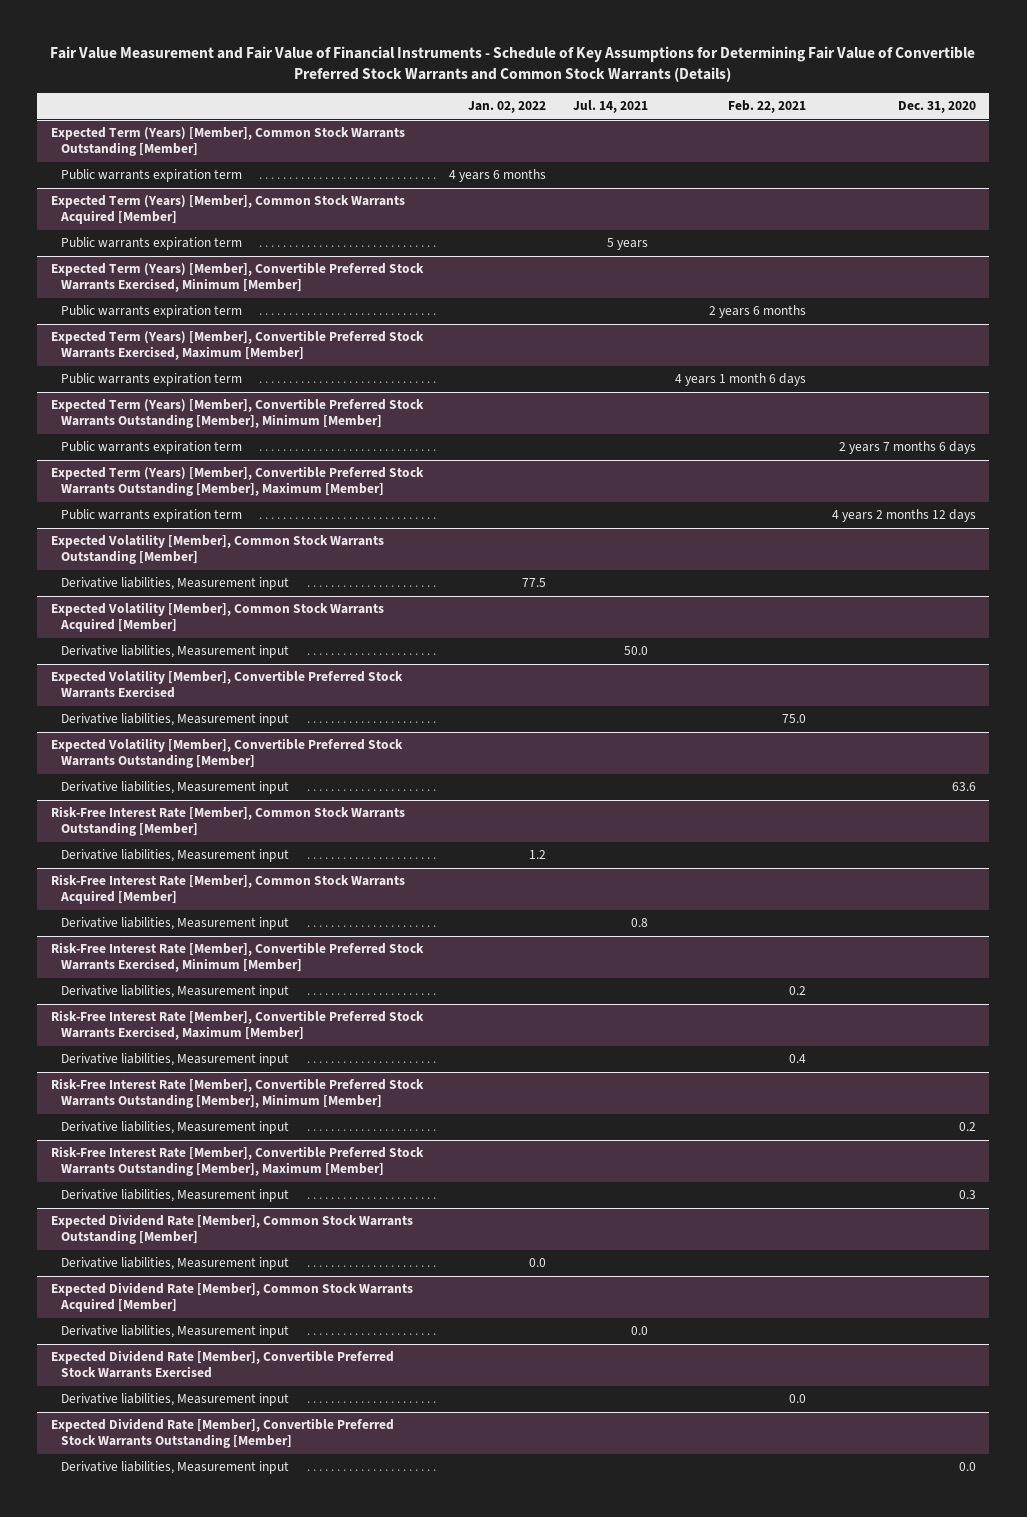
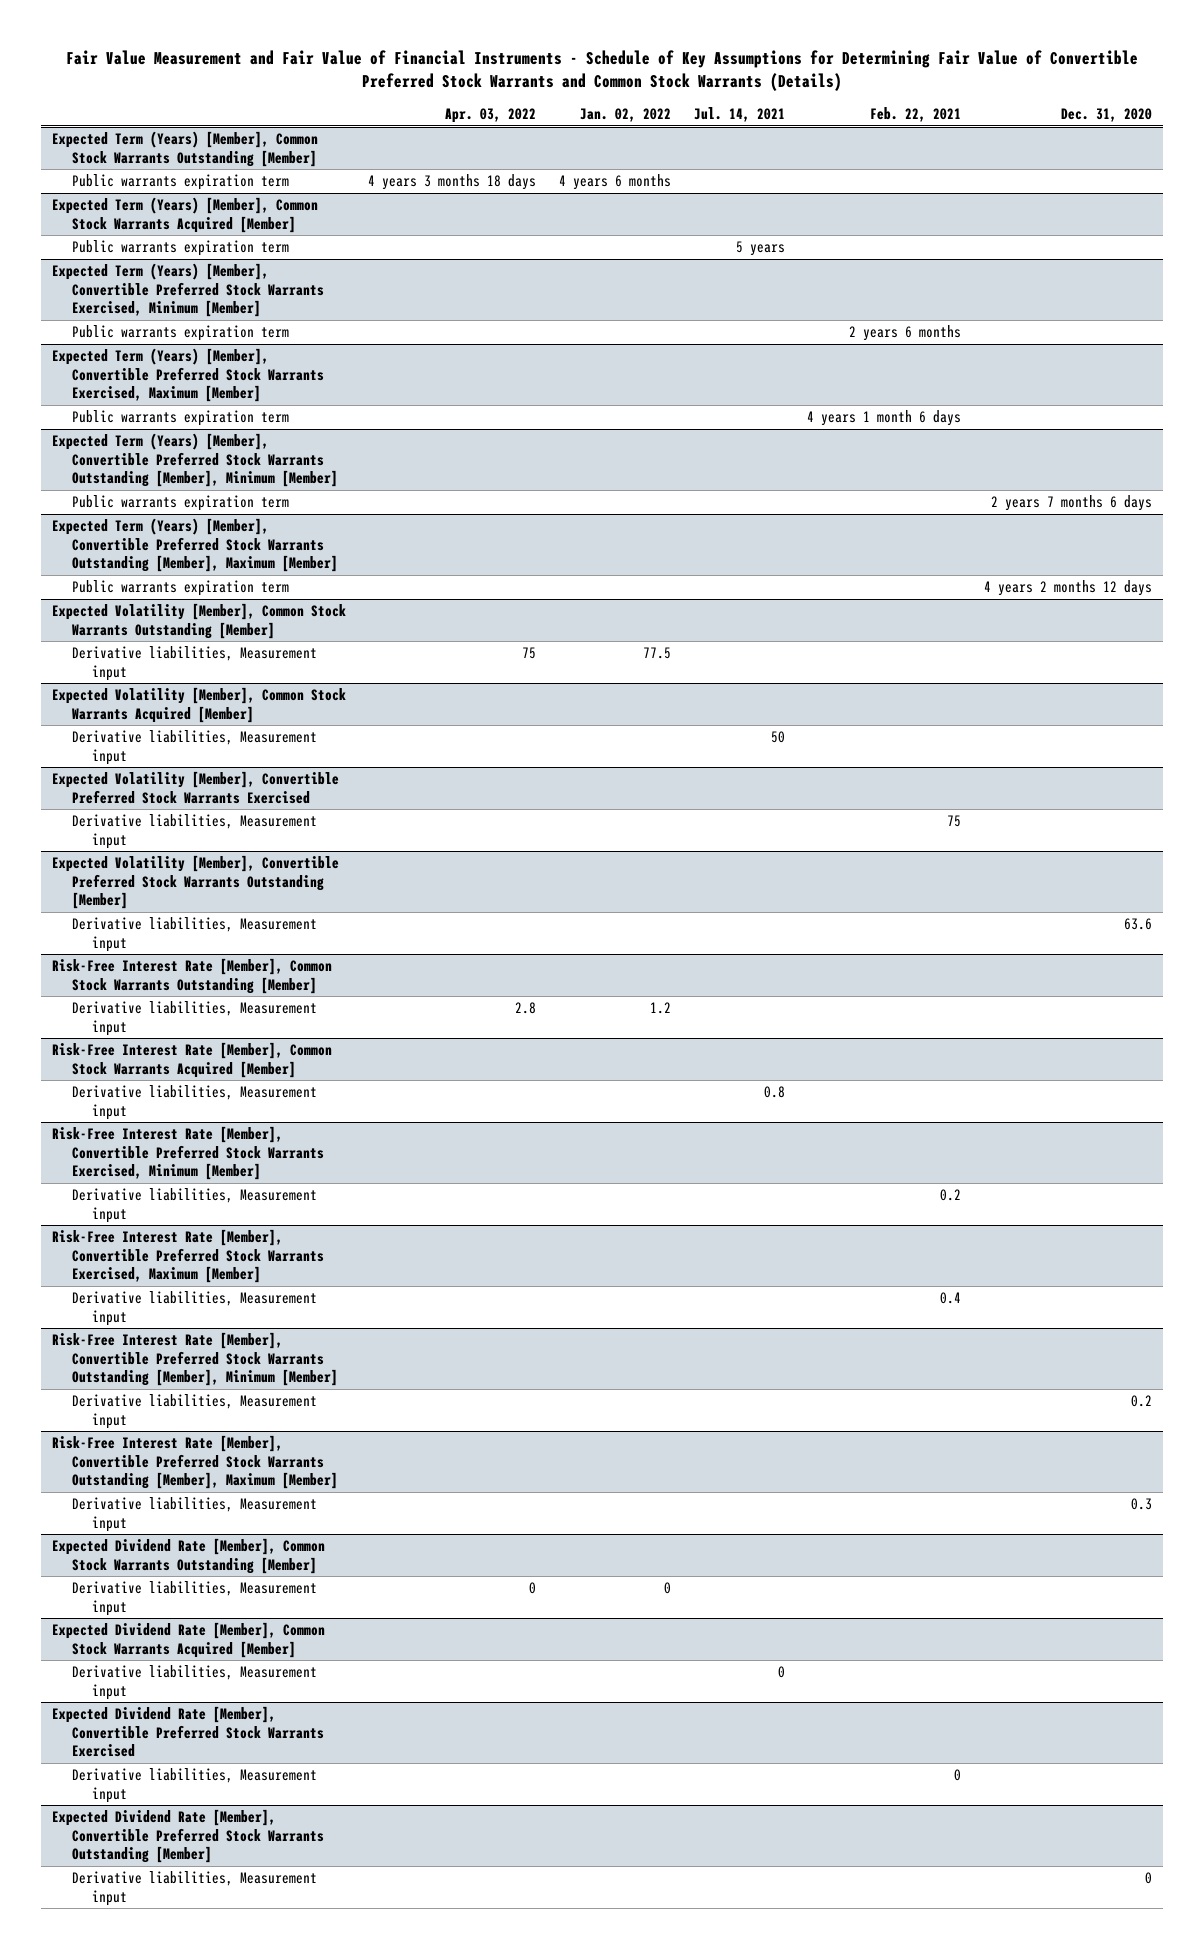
- | Jan. 02, 2022 | Jul. 14, 2021 | Feb. 22, 2021 | Dec. 31, 2020
+ | Apr. 03, 2022 | Jan. 02, 2022 | Jul. 14, 2021 | Feb. 22, 2021 | Dec. 31, 2020
@ Expected Volatility [Member], Common Stock Warrants Acquired [Member]
- Derivative liabilities, Measurement input | | 50.0 | |
+ Derivative liabilities, Measurement input | | | 50 | |
@ Expected Volatility [Member], Convertible Preferred Stock Warrants Exercised
- Derivative liabilities, Measurement input | | | 75.0 |
+ Derivative liabilities, Measurement input | | | | 75 |
@ Expected Dividend Rate [Member], Common Stock Warrants Outstanding [Member]
- Derivative liabilities, Measurement input | 0.0 | | |
+ Derivative liabilities, Measurement input | 0 | 0 | | |
@ Expected Dividend Rate [Member], Common Stock Warrants Acquired [Member]
- Derivative liabilities, Measurement input | | 0.0 | |
+ Derivative liabilities, Measurement input | | | 0 | |
@ Expected Dividend Rate [Member], Convertible Preferred Stock Warrants Exercised
- Derivative liabilities, Measurement input | | | 0.0 |
+ Derivative liabilities, Measurement input | | | | 0 |
@ Expected Dividend Rate [Member], Convertible Preferred Stock Warrants Outstanding [Member]
- Derivative liabilities, Measurement input | | | | 0.0
+ Derivative liabilities, Measurement input | | | | | 0

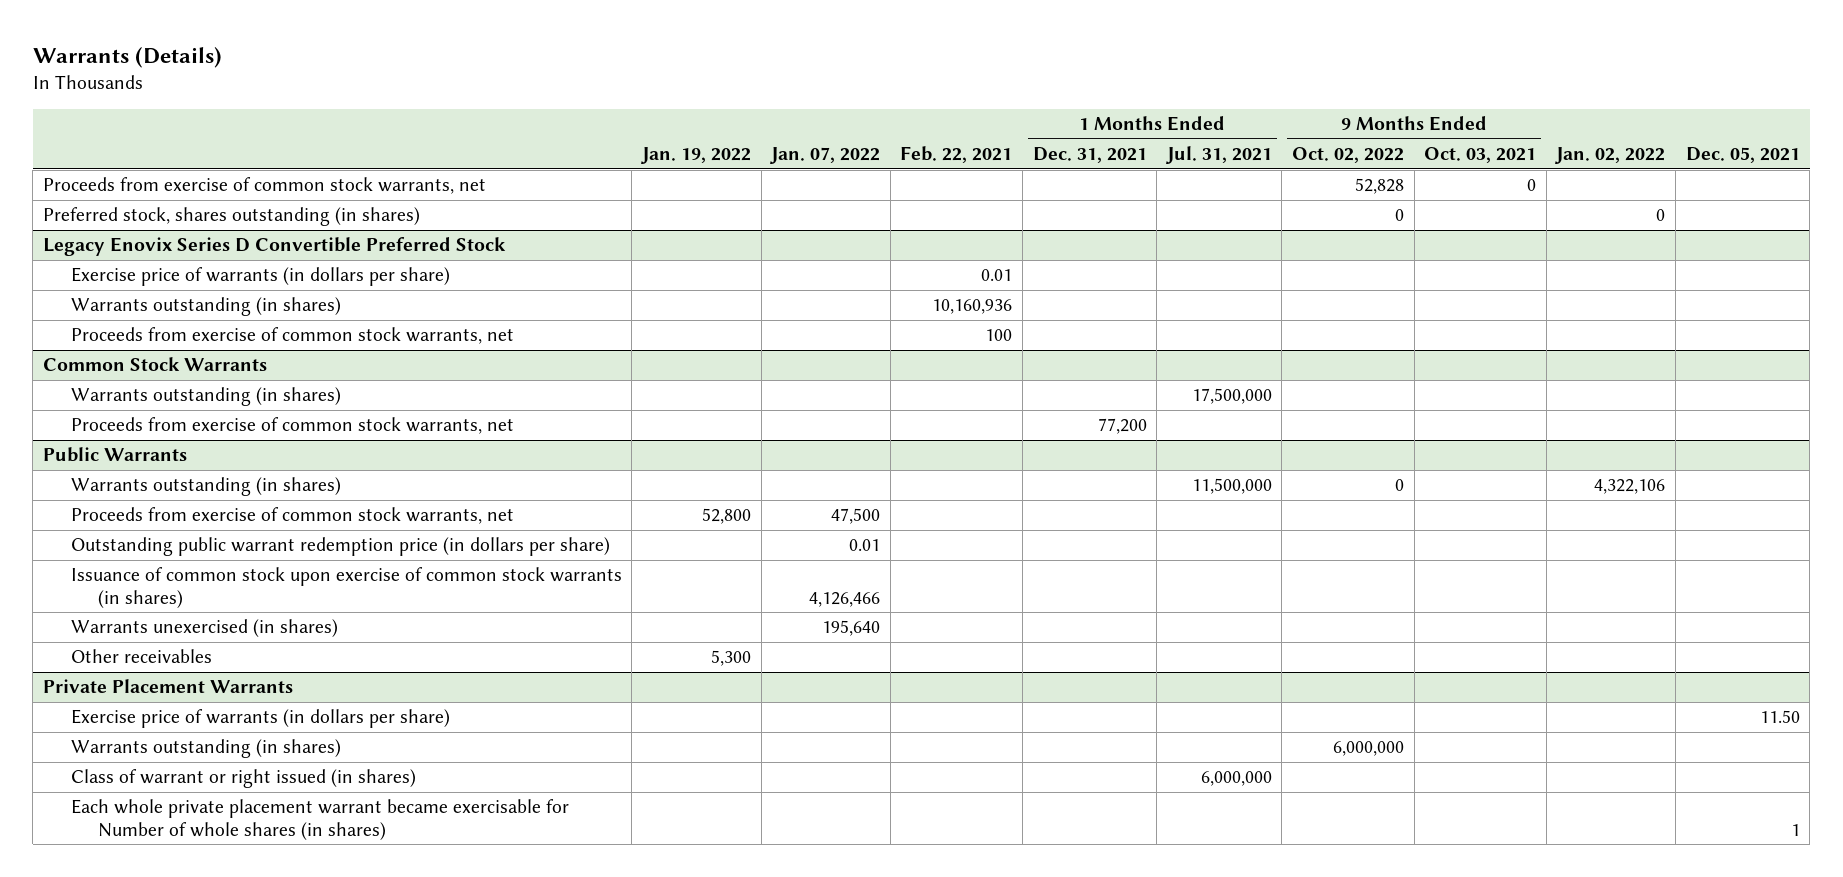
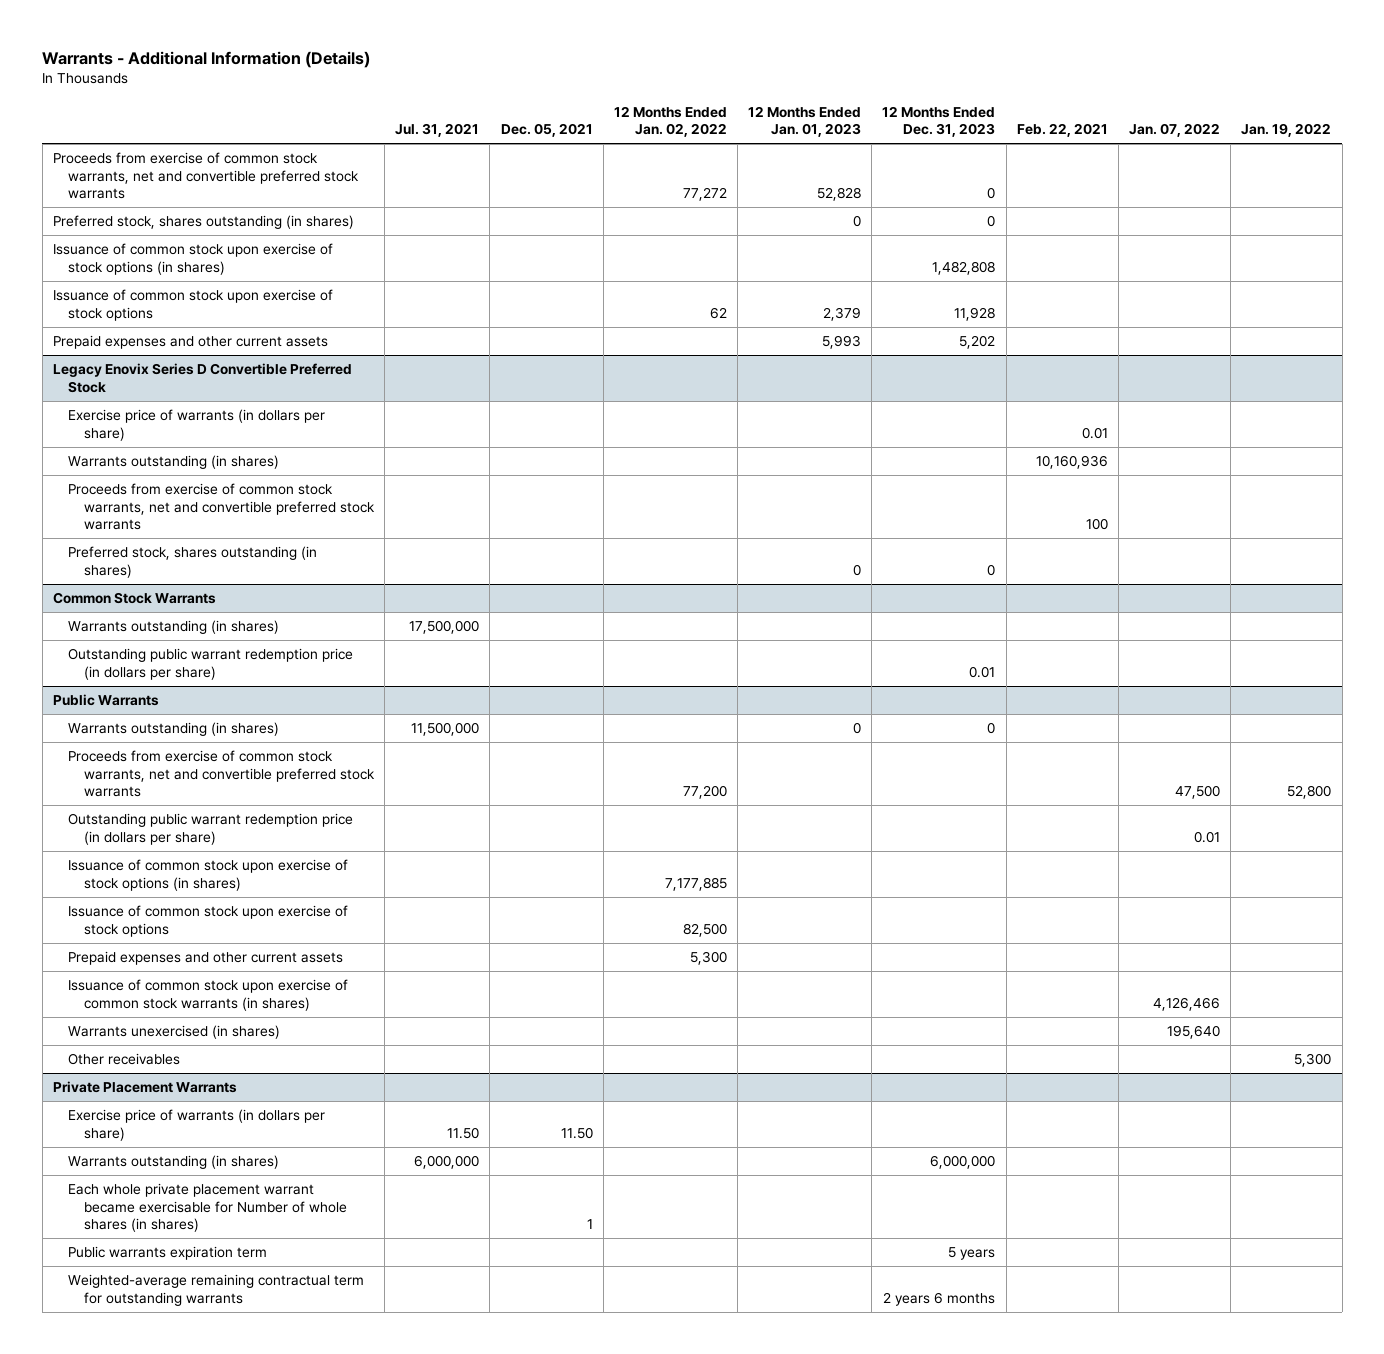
- Warrants (Details)
+ Warrants - Additional Information (Details)
- | Jan. 19, 2022 | Jan. 07, 2022 | Feb. 22, 2021 | 1 Months Ended Dec. 31, 2021 | 1 Months Ended Jul. 31, 2021 | 9 Months Ended Oct. 02, 2022 | 9 Months Ended Oct. 03, 2021 | Jan. 02, 2022 | Dec. 05, 2021
+ | Jul. 31, 2021 | Dec. 05, 2021 | 12 Months Ended Jan. 02, 2022 | 12 Months Ended Jan. 01, 2023 | 12 Months Ended Dec. 31, 2023 | Feb. 22, 2021 | Jan. 07, 2022 | Jan. 19, 2022
- Proceeds from exercise of common stock warrants, net | | | | | | 52,828 | 0 | |
+ Proceeds from exercise of common stock warrants, net and convertible preferred stock warrants | | | 77,272 | 52,828 | 0 | | |
+ Issuance of common stock upon exercise of stock options (in shares) | | | | | 1,482,808 | | |
+ Issuance of common stock upon exercise of stock options | | | 62 | 2,379 | 11,928 | | |
+ Prepaid expenses and other current assets | | | | 5,993 | 5,202 | | |
@ Legacy Enovix Series D Convertible Preferred Stock
- Proceeds from exercise of common stock warrants, net | | | 100 | | | | | |
+ Proceeds from exercise of common stock warrants, net and convertible preferred stock warrants | | | | | | 100 | |
+ Preferred stock, shares outstanding (in shares) | | | | 0 | 0 | | |
@ Common Stock Warrants
- Proceeds from exercise of common stock warrants, net | | | | 77,200 | | | | |
+ Outstanding public warrant redemption price (in dollars per share) | | | | | 0.01 | | |
@ Public Warrants
- Proceeds from exercise of common stock warrants, net | 52,800 | 47,500 | | | | | | |
+ Proceeds from exercise of common stock warrants, net and convertible preferred stock warrants | | | 77,200 | | | | 47,500 | 52,800
+ Issuance of common stock upon exercise of stock options (in shares) | | | 7,177,885 | | | | |
+ Issuance of common stock upon exercise of stock options | | | 82,500 | | | | |
+ Prepaid expenses and other current assets | | | 5,300 | | | | |
@ Private Placement Warrants
- Class of warrant or right issued (in shares) | | | | | 6,000,000 | | | |
+ Public warrants expiration term | | | | | 5 years | | |
+ Weighted-average remaining contractual term for outstanding warrants | | | | | 2 years 6 months | | |

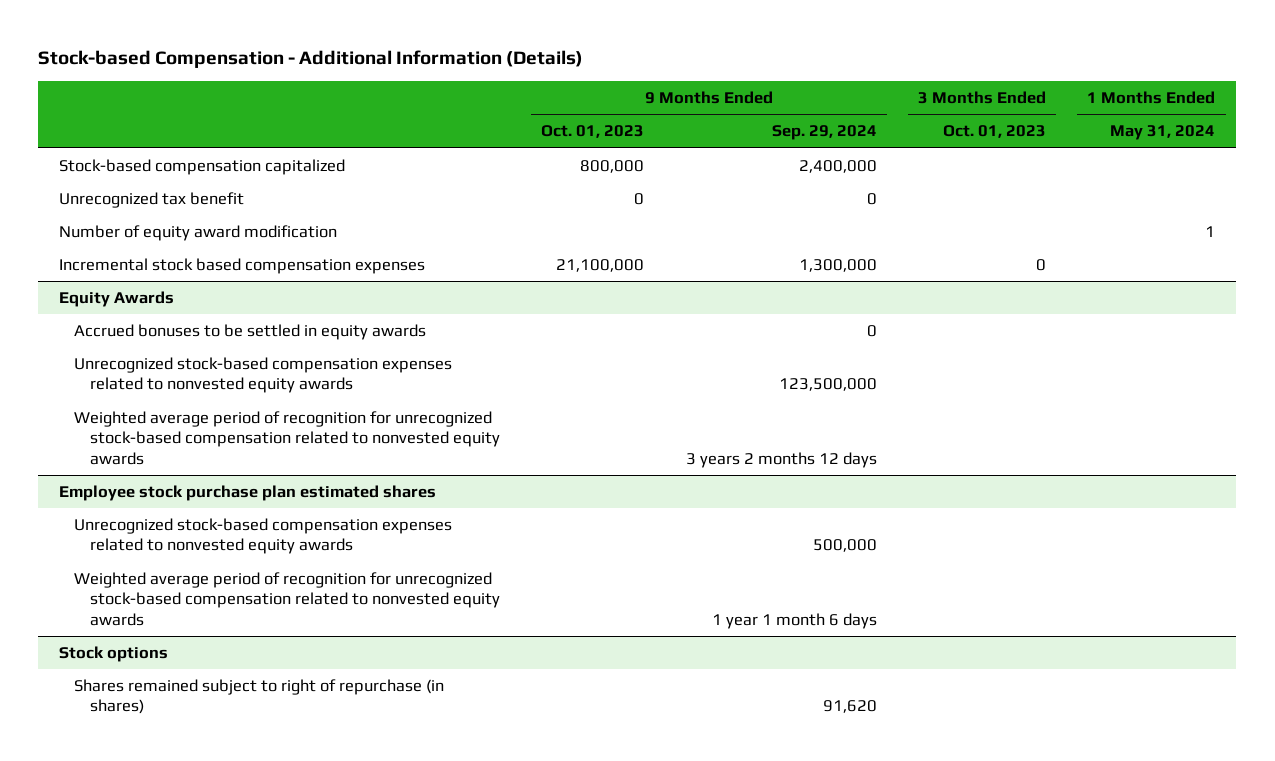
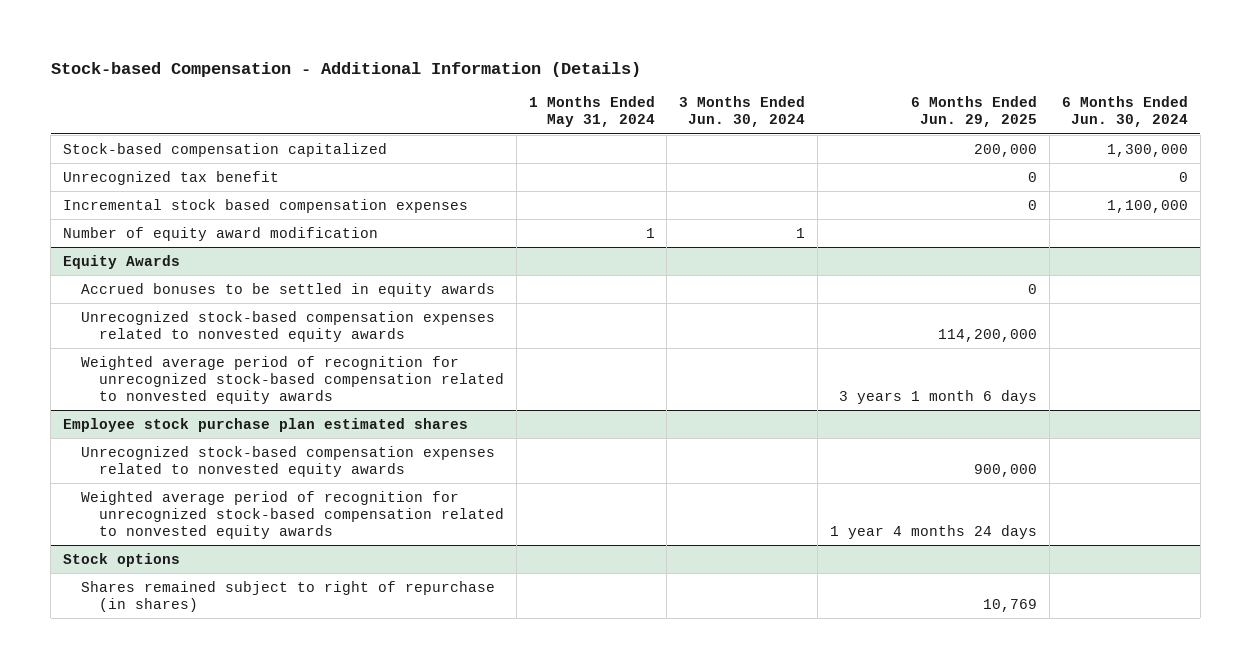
- | 9 Months Ended Oct. 01, 2023 | 9 Months Ended Sep. 29, 2024 | 3 Months Ended Oct. 01, 2023 | 1 Months Ended May 31, 2024
+ | 1 Months Ended May 31, 2024 | 3 Months Ended Jun. 30, 2024 | 6 Months Ended Jun. 29, 2025 | 6 Months Ended Jun. 30, 2024
moved down: Number of equity award modification | 1 | 1 | |

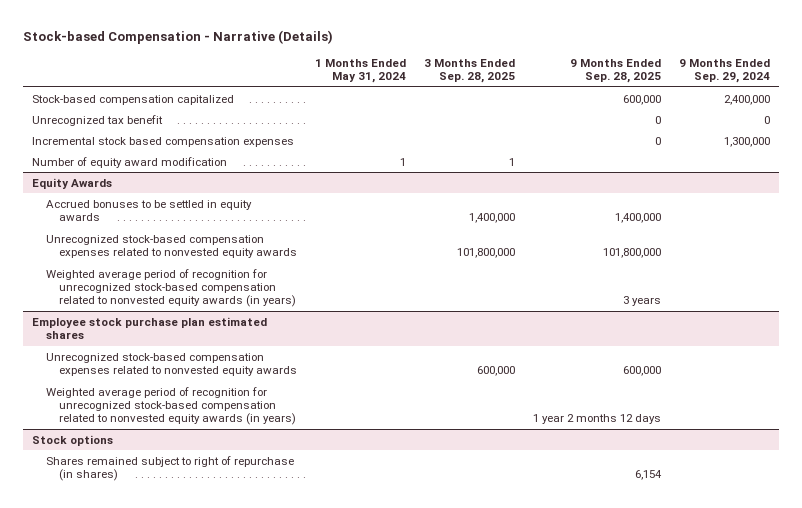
- Stock-based Compensation - Additional Information (Details)
+ Stock-based Compensation - Narrative (Details)
- | 1 Months Ended May 31, 2024 | 3 Months Ended Jun. 30, 2024 | 6 Months Ended Jun. 29, 2025 | 6 Months Ended Jun. 30, 2024
+ | 1 Months Ended May 31, 2024 | 3 Months Ended Sep. 28, 2025 | 9 Months Ended Sep. 28, 2025 | 9 Months Ended Sep. 29, 2024
@ Equity Awards
- Weighted average period of recognition for unrecognized stock-based compensation related to nonvested equity awards | | | 3 years 1 month 6 days |
+ Weighted average period of recognition for unrecognized stock-based compensation related to nonvested equity awards (in years) | | | 3 years |
@ Employee stock purchase plan estimated shares
- Weighted average period of recognition for unrecognized stock-based compensation related to nonvested equity awards | | | 1 year 4 months 24 days |
+ Weighted average period of recognition for unrecognized stock-based compensation related to nonvested equity awards (in years) | | | 1 year 2 months 12 days |

